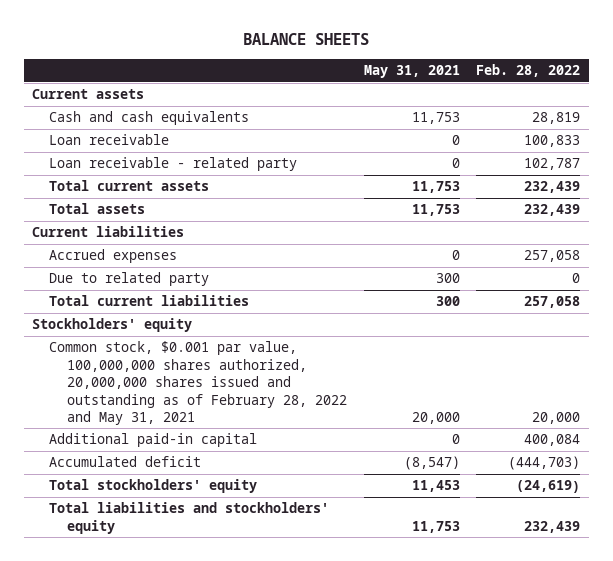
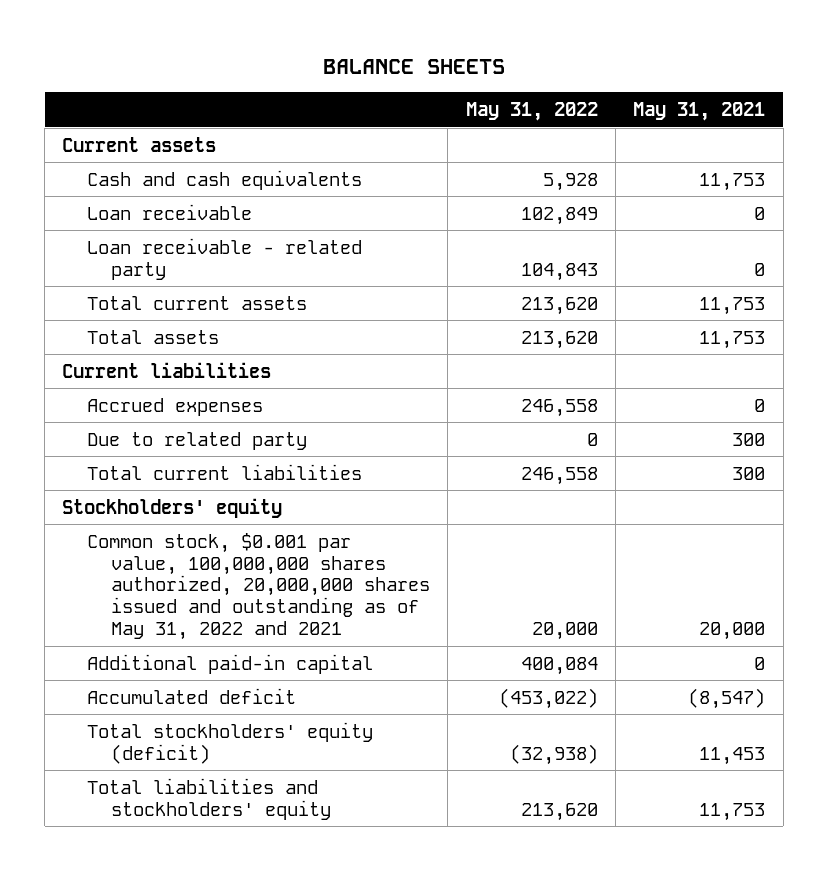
- | May 31, 2021 | Feb. 28, 2022
+ | May 31, 2022 | May 31, 2021
- Common stock, $0.001 par value, 100,000,000 shares authorized, 20,000,000 shares issued and outstanding as of February 28, 2022 and May 31, 2021 | 20,000 | 20,000
+ Common stock, $0.001 par value, 100,000,000 shares authorized, 20,000,000 shares issued and outstanding as of May 31, 2022 and 2021 | 20,000 | 20,000
- Total stockholders' equity | 11,453 | (24,619)
+ Total stockholders' equity (deficit) | (32,938) | 11,453

